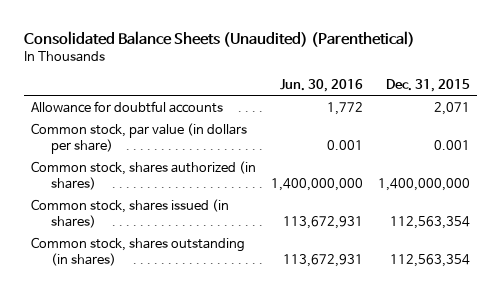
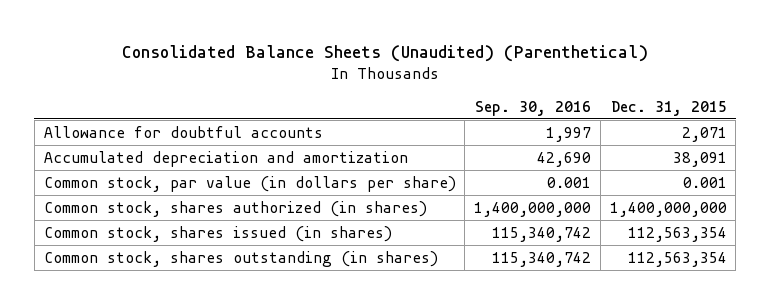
- | Jun. 30, 2016 | Dec. 31, 2015
+ | Sep. 30, 2016 | Dec. 31, 2015
+ Accumulated depreciation and amortization | 42,690 | 38,091

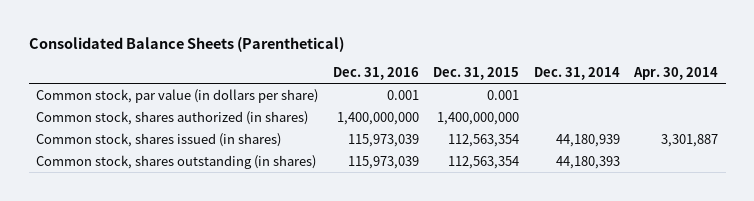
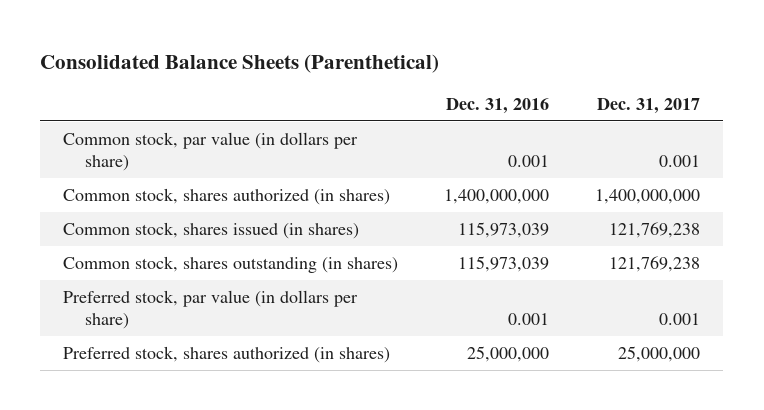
- | Dec. 31, 2016 | Dec. 31, 2015 | Dec. 31, 2014 | Apr. 30, 2014
+ | Dec. 31, 2016 | Dec. 31, 2017
+ Preferred stock, par value (in dollars per share) | 0.001 | 0.001
+ Preferred stock, shares authorized (in shares) | 25,000,000 | 25,000,000

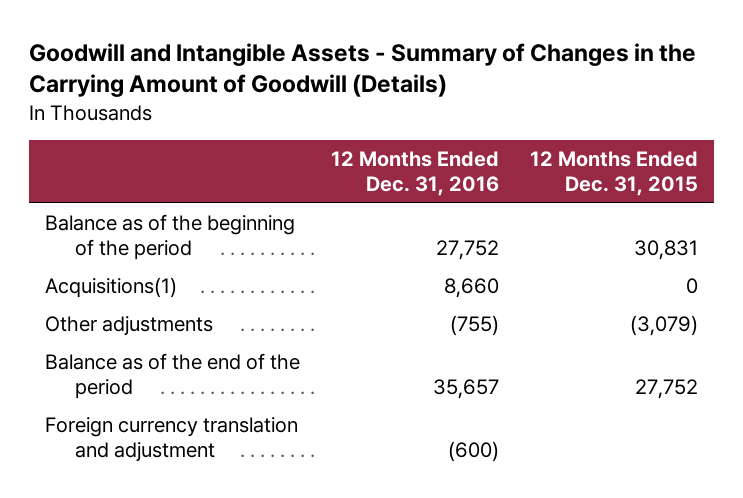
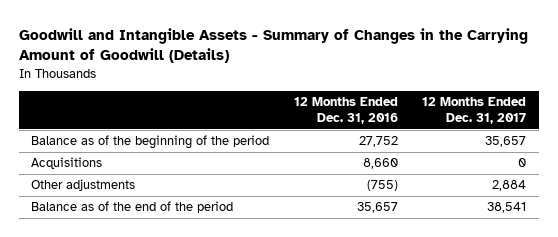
- | 12 Months Ended Dec. 31, 2016 | 12 Months Ended Dec. 31, 2015
+ | 12 Months Ended Dec. 31, 2016 | 12 Months Ended Dec. 31, 2017
- Acquisitions(1) | 8,660 | 0
+ Acquisitions | 8,660 | 0
- Foreign currency translation and adjustment | (600) |

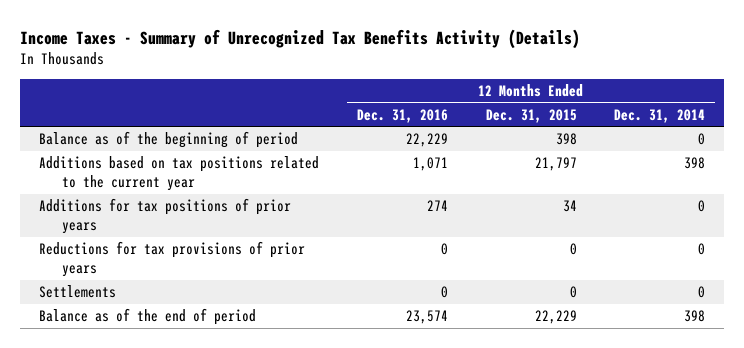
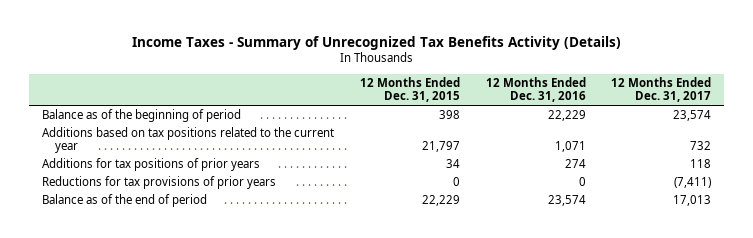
- | 12 Months Ended Dec. 31, 2016 | 12 Months Ended Dec. 31, 2015 | 12 Months Ended Dec. 31, 2014
+ | 12 Months Ended Dec. 31, 2015 | 12 Months Ended Dec. 31, 2016 | 12 Months Ended Dec. 31, 2017
- Settlements | 0 | 0 | 0

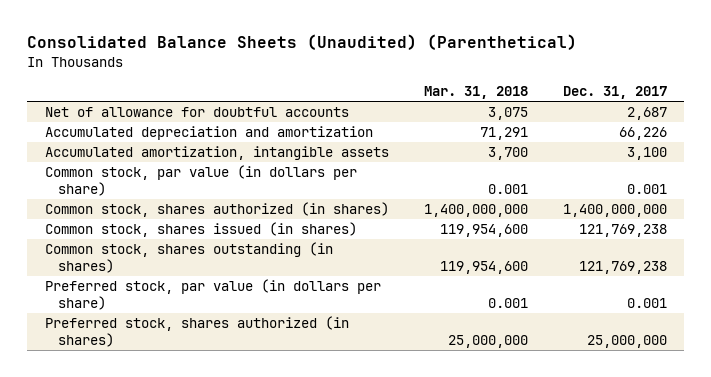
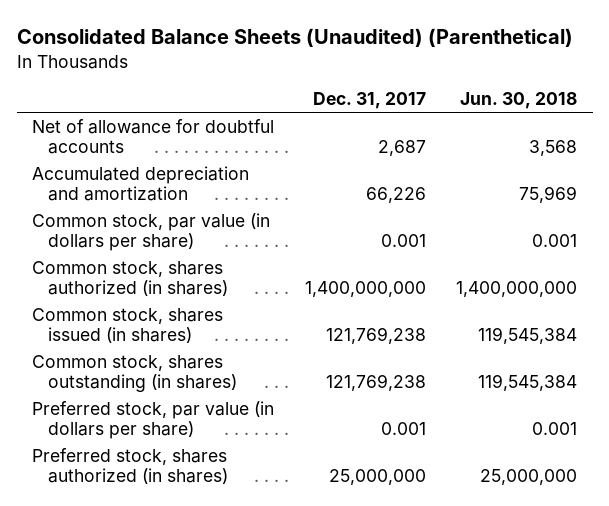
- | Mar. 31, 2018 | Dec. 31, 2017
+ | Dec. 31, 2017 | Jun. 30, 2018
- Accumulated amortization, intangible assets | 3,700 | 3,100

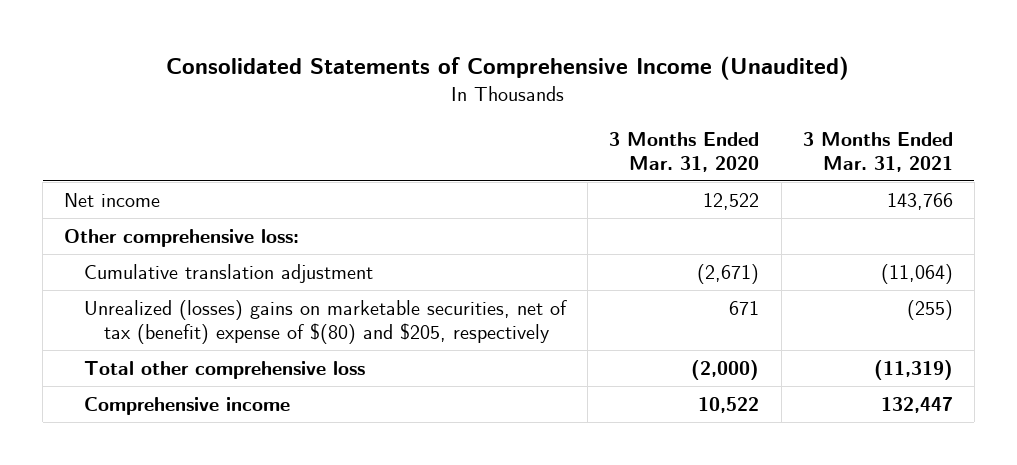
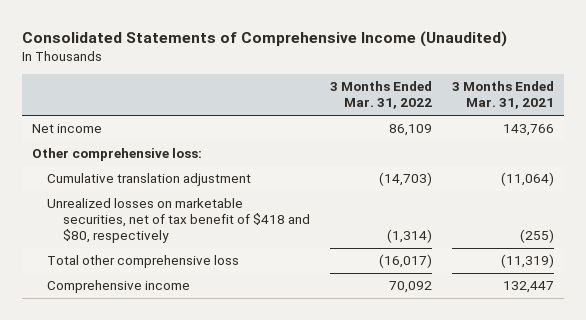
- | 3 Months Ended Mar. 31, 2020 | 3 Months Ended Mar. 31, 2021
+ | 3 Months Ended Mar. 31, 2022 | 3 Months Ended Mar. 31, 2021
- Unrealized (losses) gains on marketable securities, net of tax (benefit) expense of $(80) and $205, respectively | 671 | (255)
+ Unrealized losses on marketable securities, net of tax benefit of $418 and $80, respectively | (1,314) | (255)

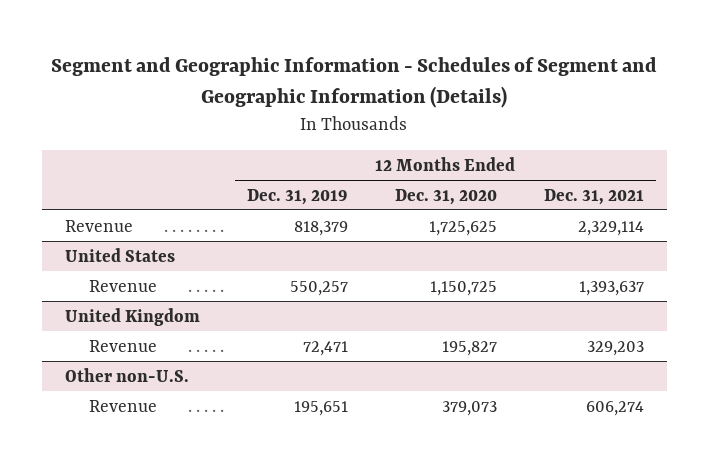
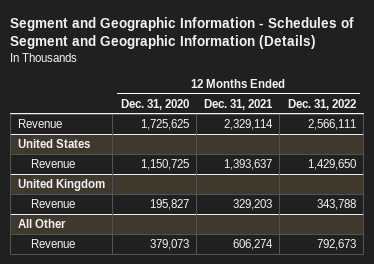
- | 12 Months Ended Dec. 31, 2019 | 12 Months Ended Dec. 31, 2020 | 12 Months Ended Dec. 31, 2021
+ | 12 Months Ended Dec. 31, 2020 | 12 Months Ended Dec. 31, 2021 | 12 Months Ended Dec. 31, 2022
- Other non-U.S.
+ All Other

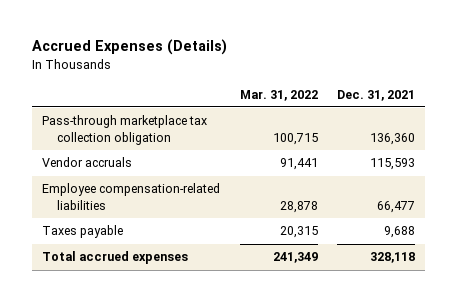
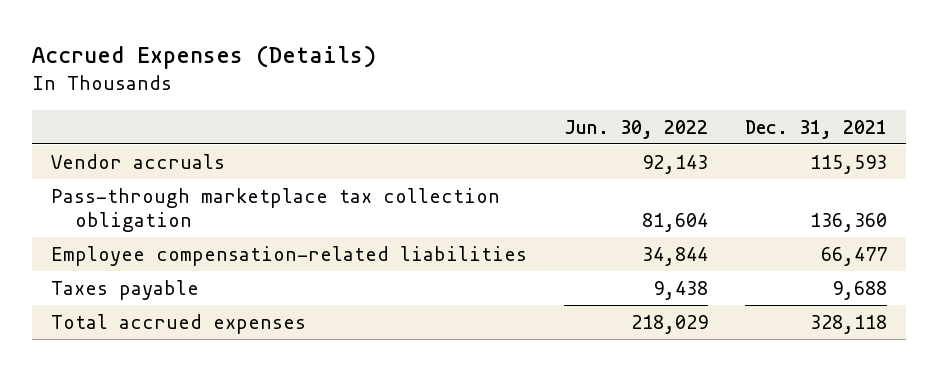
- | Mar. 31, 2022 | Dec. 31, 2021
+ | Jun. 30, 2022 | Dec. 31, 2021
moved down: Pass-through marketplace tax collection obligation | 81,604 | 136,360

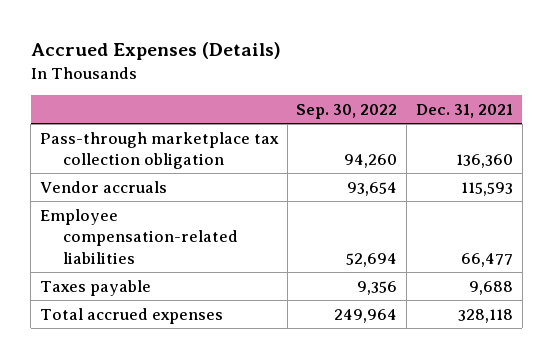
- | Jun. 30, 2022 | Dec. 31, 2021
+ | Sep. 30, 2022 | Dec. 31, 2021
moved down: Vendor accruals | 93,654 | 115,593

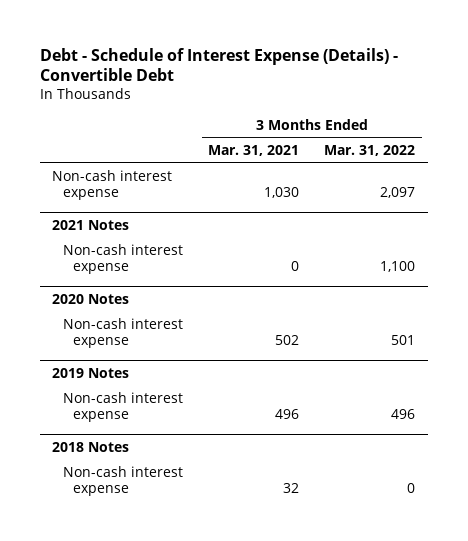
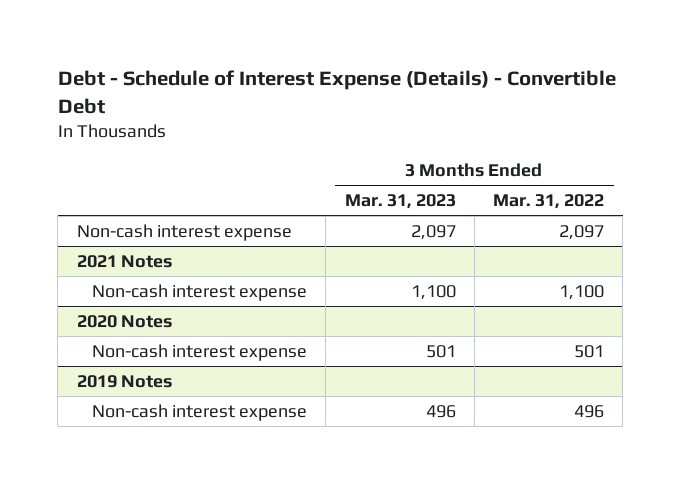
- | 3 Months Ended Mar. 31, 2021 | 3 Months Ended Mar. 31, 2022
+ | 3 Months Ended Mar. 31, 2023 | 3 Months Ended Mar. 31, 2022
- 2018 Notes
- Non-cash interest expense | 32 | 0

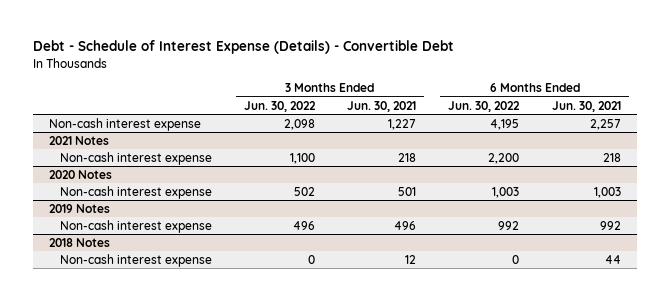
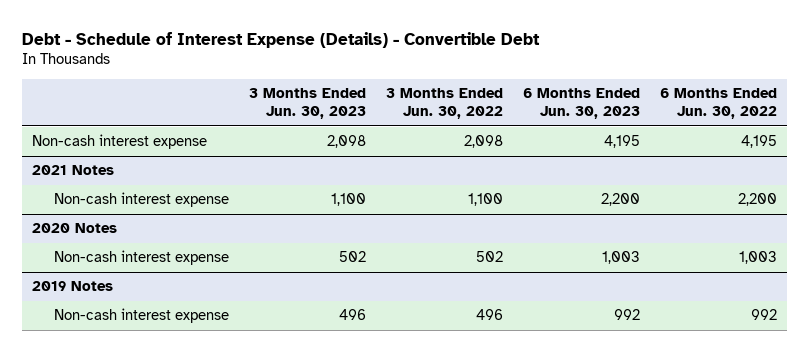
- | 3 Months Ended Jun. 30, 2022 | 3 Months Ended Jun. 30, 2021 | 6 Months Ended Jun. 30, 2022 | 6 Months Ended Jun. 30, 2021
+ | 3 Months Ended Jun. 30, 2023 | 3 Months Ended Jun. 30, 2022 | 6 Months Ended Jun. 30, 2023 | 6 Months Ended Jun. 30, 2022
- 2018 Notes
- Non-cash interest expense | 0 | 12 | 0 | 44

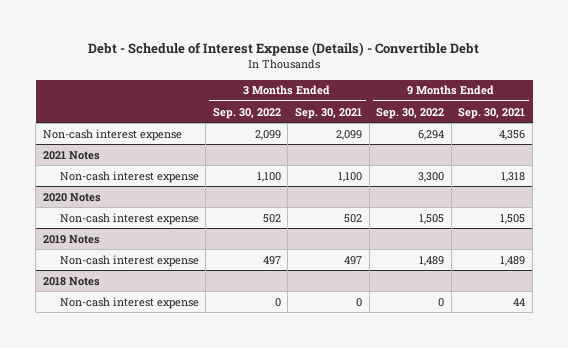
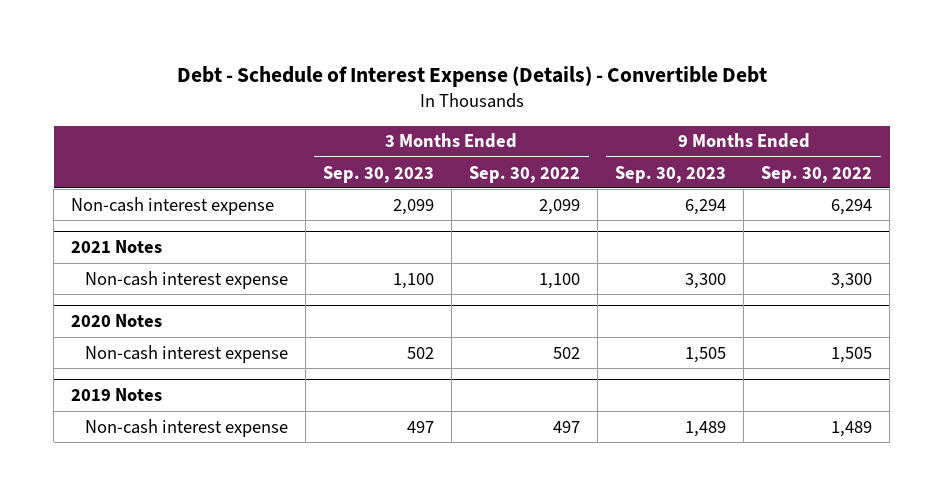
- | 3 Months Ended Sep. 30, 2022 | 3 Months Ended Sep. 30, 2021 | 9 Months Ended Sep. 30, 2022 | 9 Months Ended Sep. 30, 2021
+ | 3 Months Ended Sep. 30, 2023 | 3 Months Ended Sep. 30, 2022 | 9 Months Ended Sep. 30, 2023 | 9 Months Ended Sep. 30, 2022
- 2018 Notes
- Non-cash interest expense | 0 | 0 | 0 | 44

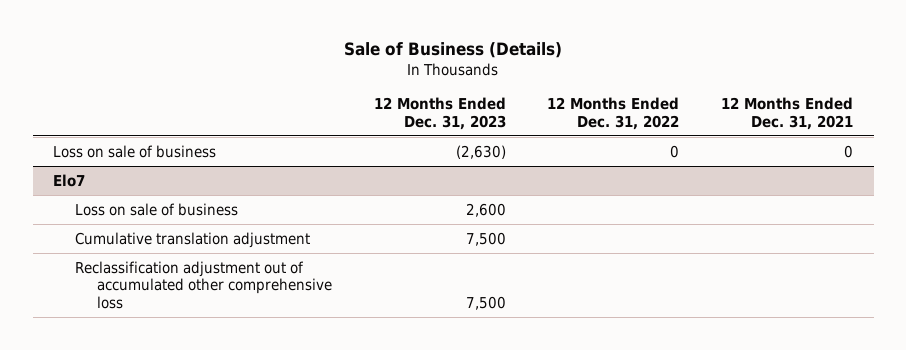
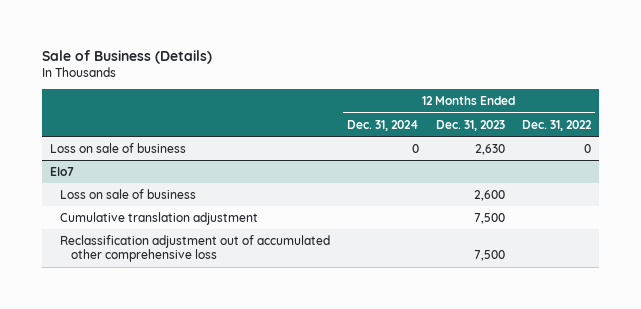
- | 12 Months Ended Dec. 31, 2023 | 12 Months Ended Dec. 31, 2022 | 12 Months Ended Dec. 31, 2021
+ | 12 Months Ended Dec. 31, 2024 | 12 Months Ended Dec. 31, 2023 | 12 Months Ended Dec. 31, 2022
- Loss on sale of business | (2,630) | 0 | 0
+ Loss on sale of business | 0 | 2,630 | 0

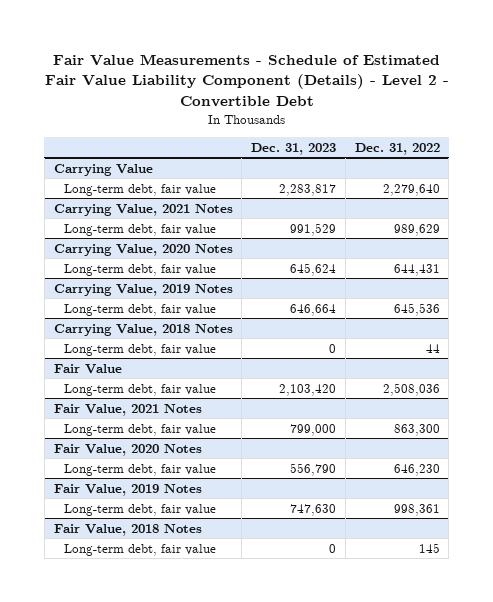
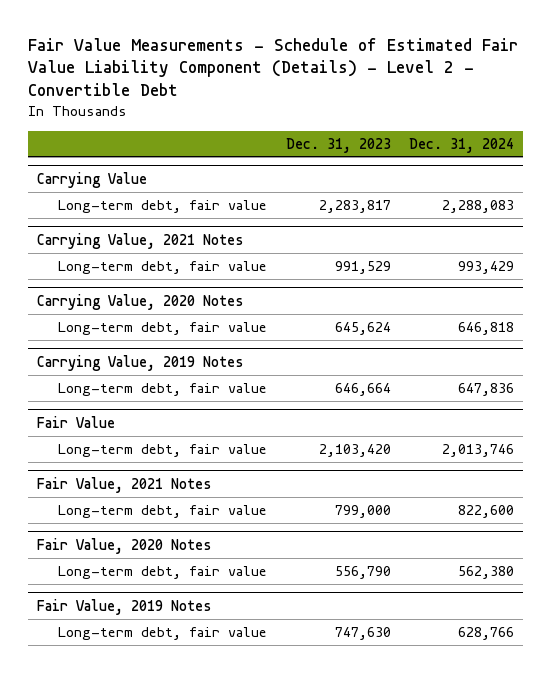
- | Dec. 31, 2023 | Dec. 31, 2022
+ | Dec. 31, 2023 | Dec. 31, 2024
- Carrying Value, 2018 Notes
- Long-term debt, fair value | 0 | 44
- Fair Value, 2018 Notes
- Long-term debt, fair value | 0 | 145

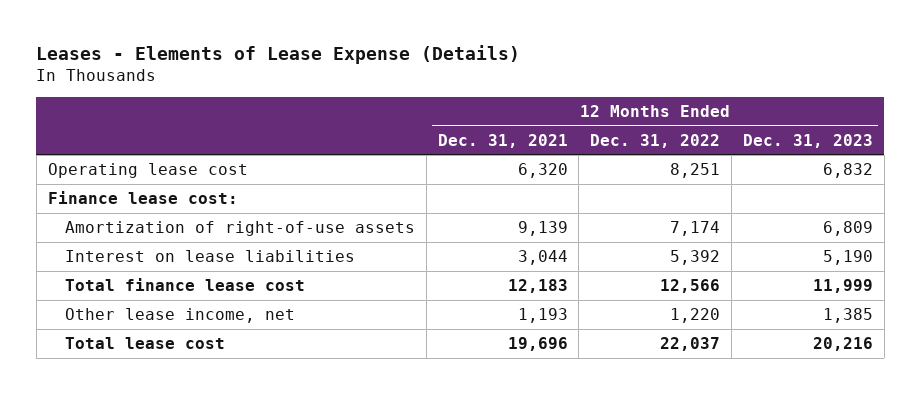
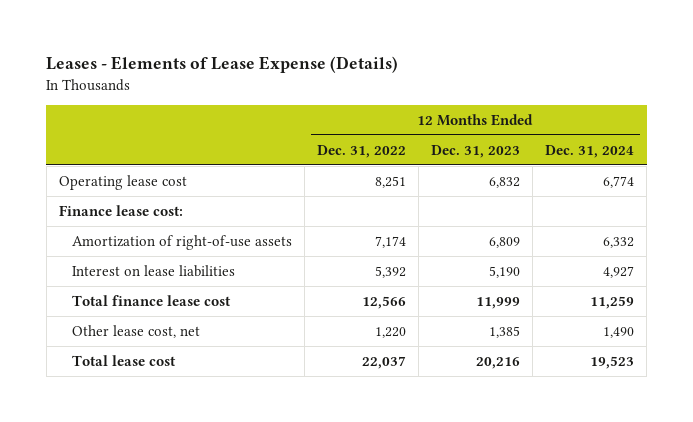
- | 12 Months Ended Dec. 31, 2021 | 12 Months Ended Dec. 31, 2022 | 12 Months Ended Dec. 31, 2023
+ | 12 Months Ended Dec. 31, 2022 | 12 Months Ended Dec. 31, 2023 | 12 Months Ended Dec. 31, 2024
- Other lease income, net | 1,193 | 1,220 | 1,385
+ Other lease cost, net | 1,220 | 1,385 | 1,490

